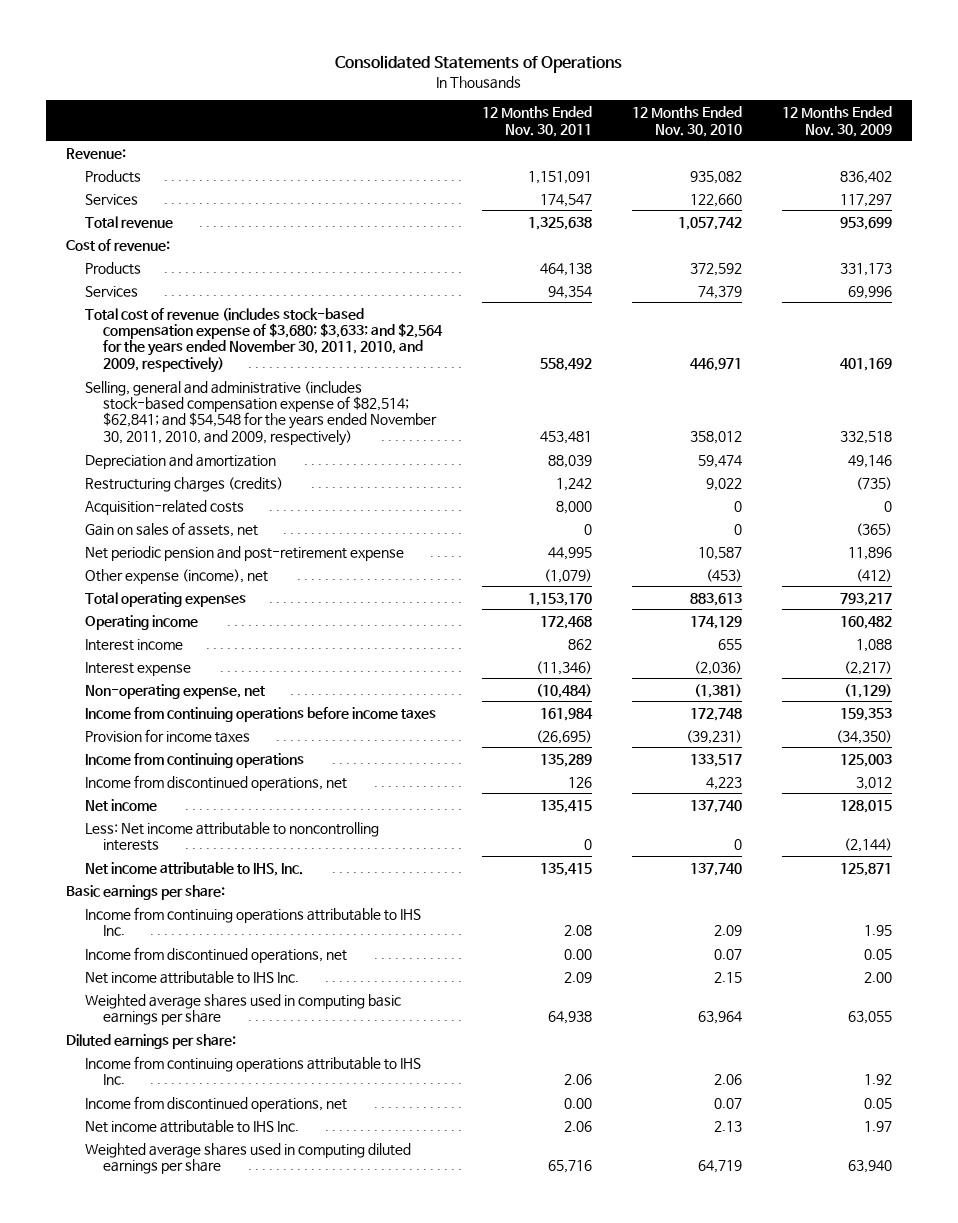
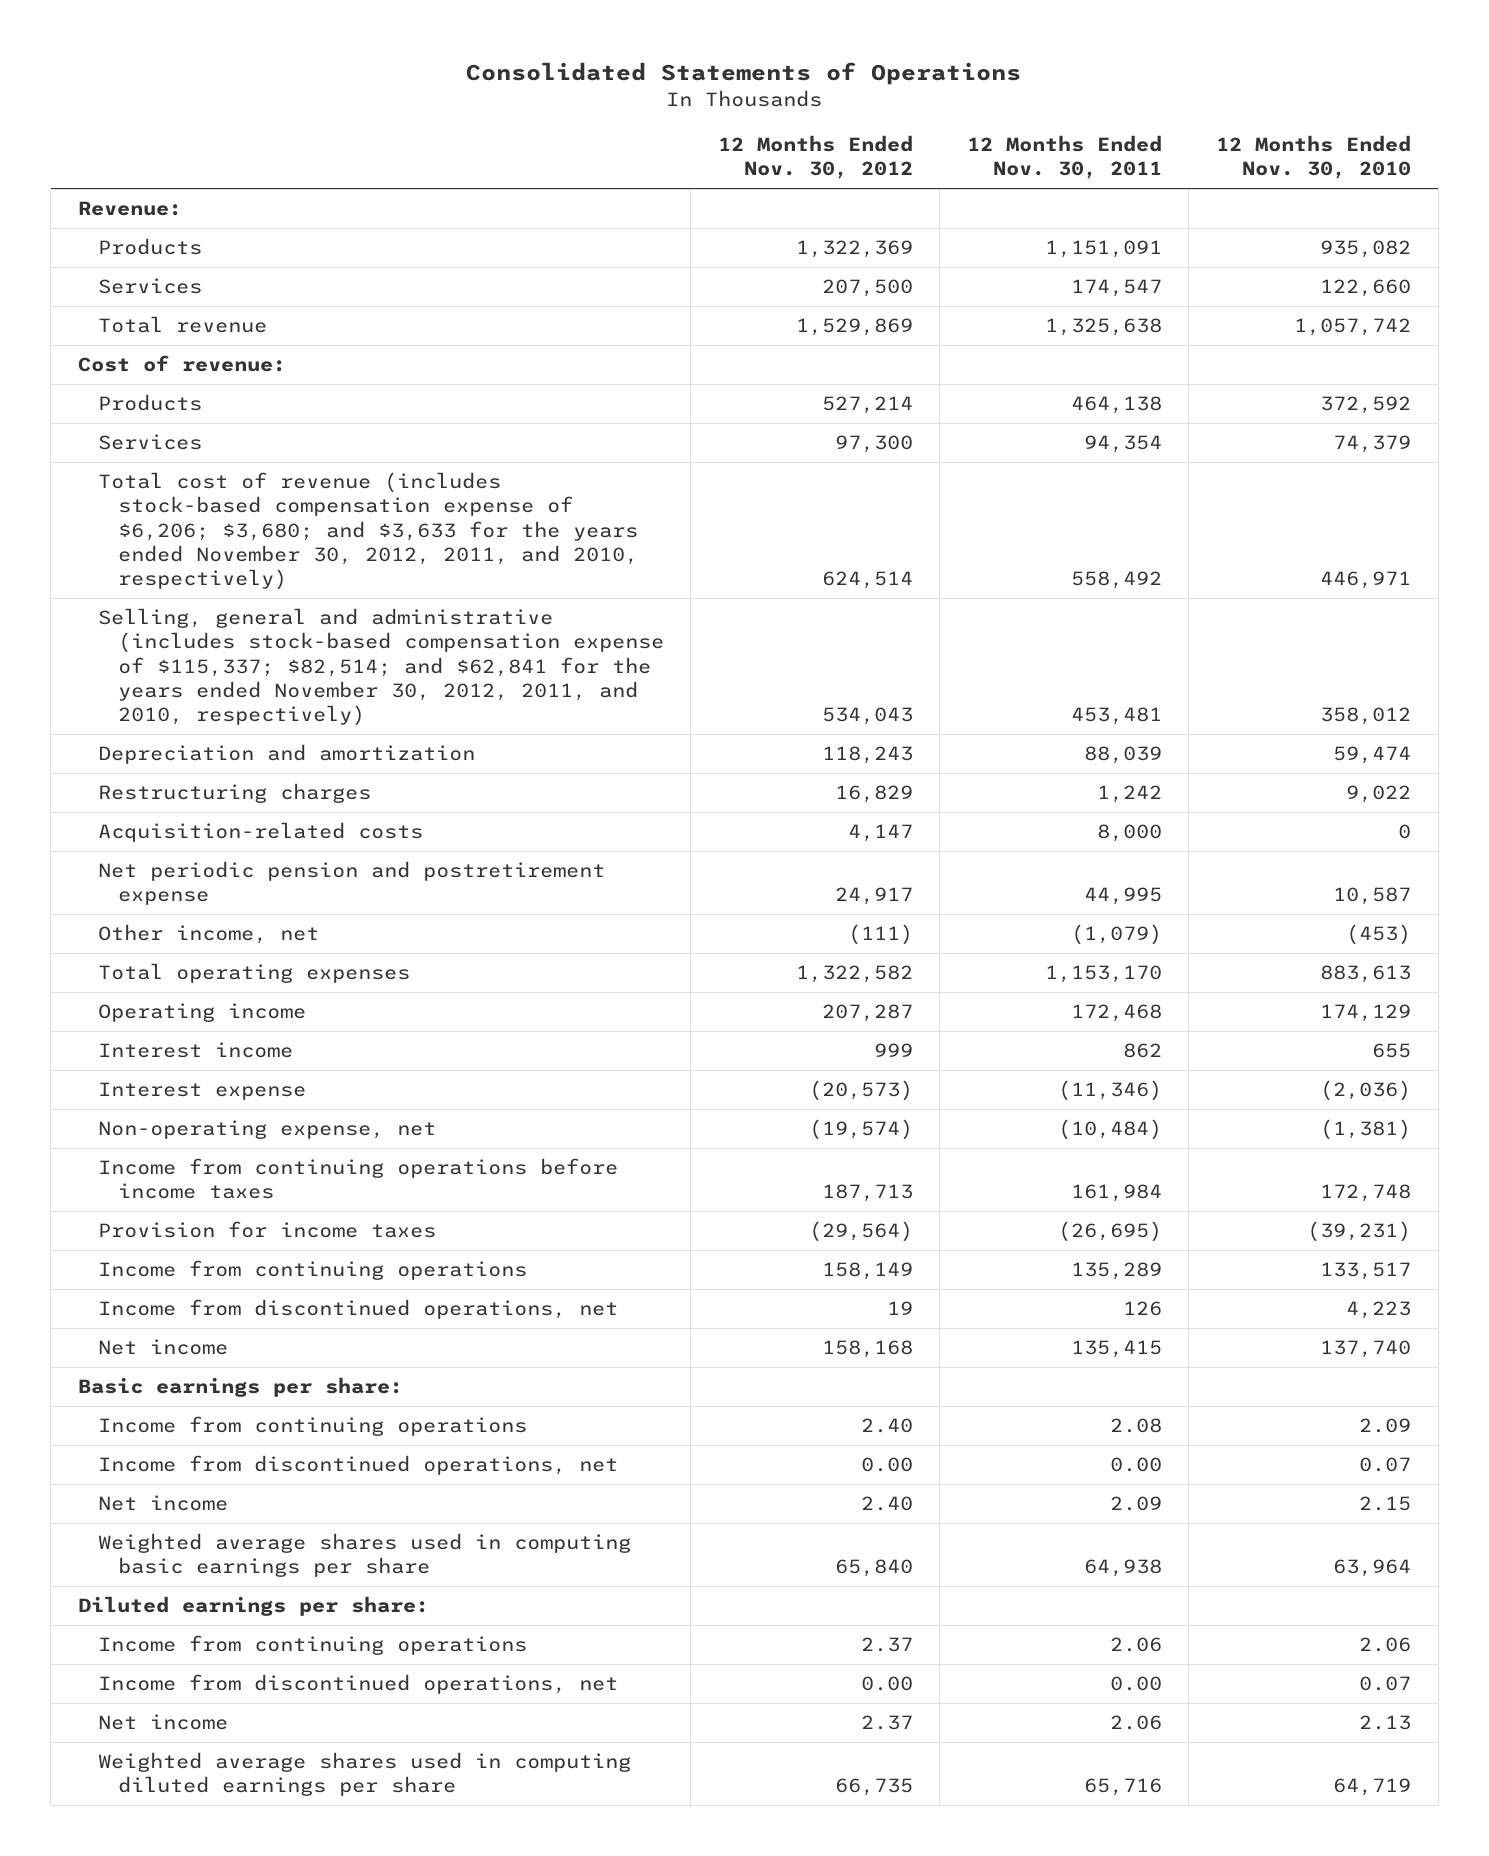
- | 12 Months Ended Nov. 30, 2011 | 12 Months Ended Nov. 30, 2010 | 12 Months Ended Nov. 30, 2009
+ | 12 Months Ended Nov. 30, 2012 | 12 Months Ended Nov. 30, 2011 | 12 Months Ended Nov. 30, 2010
- Total cost of revenue (includes stock-based compensation expense of $3,680; $3,633; and $2,564 for the years ended November 30, 2011, 2010, and 2009, respectively) | 558,492 | 446,971 | 401,169
- Selling, general and administrative (includes stock-based compensation expense of $82,514; $62,841; and $54,548 for the years ended November 30, 2011, 2010, and 2009, respectively) | 453,481 | 358,012 | 332,518
+ Total cost of revenue (includes stock-based compensation expense of $6,206; $3,680; and $3,633 for the years ended November 30, 2012, 2011, and 2010, respectively) | 624,514 | 558,492 | 446,971
+ Selling, general and administrative (includes stock-based compensation expense of $115,337; $82,514; and $62,841 for the years ended November 30, 2012, 2011, and 2010, respectively) | 534,043 | 453,481 | 358,012
- Restructuring charges (credits) | 1,242 | 9,022 | (735)
+ Restructuring charges | 16,829 | 1,242 | 9,022
- Gain on sales of assets, net | 0 | 0 | (365)
- Net periodic pension and post-retirement expense | 44,995 | 10,587 | 11,896
- Other expense (income), net | (1,079) | (453) | (412)
+ Net periodic pension and postretirement expense | 24,917 | 44,995 | 10,587
+ Other income, net | (111) | (1,079) | (453)
- Less: Net income attributable to noncontrolling interests | 0 | 0 | (2,144)
- Net income attributable to IHS, Inc. | 135,415 | 137,740 | 125,871
- Income from continuing operations attributable to IHS Inc. | 2.08 | 2.09 | 1.95
+ Income from continuing operations | 2.40 | 2.08 | 2.09
- Net income attributable to IHS Inc. | 2.09 | 2.15 | 2.00
+ Net income | 2.40 | 2.09 | 2.15
- Income from continuing operations attributable to IHS Inc. | 2.06 | 2.06 | 1.92
+ Income from continuing operations | 2.37 | 2.06 | 2.06
- Net income attributable to IHS Inc. | 2.06 | 2.13 | 1.97
+ Net income | 2.37 | 2.06 | 2.13

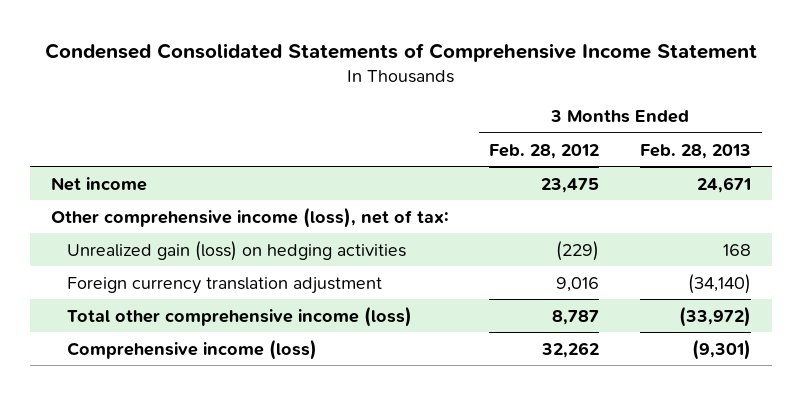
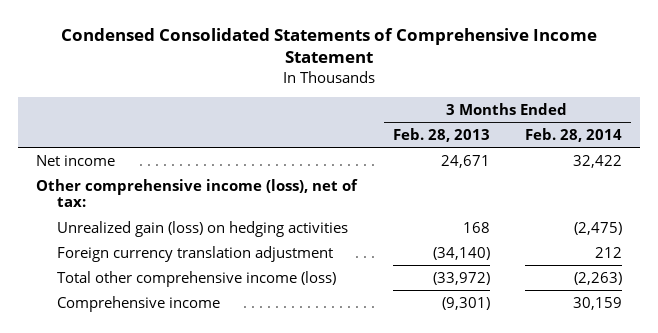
- | 3 Months Ended Feb. 28, 2012 | 3 Months Ended Feb. 28, 2013
+ | 3 Months Ended Feb. 28, 2013 | 3 Months Ended Feb. 28, 2014
- Comprehensive income (loss) | 32,262 | (9,301)
+ Comprehensive income | (9,301) | 30,159

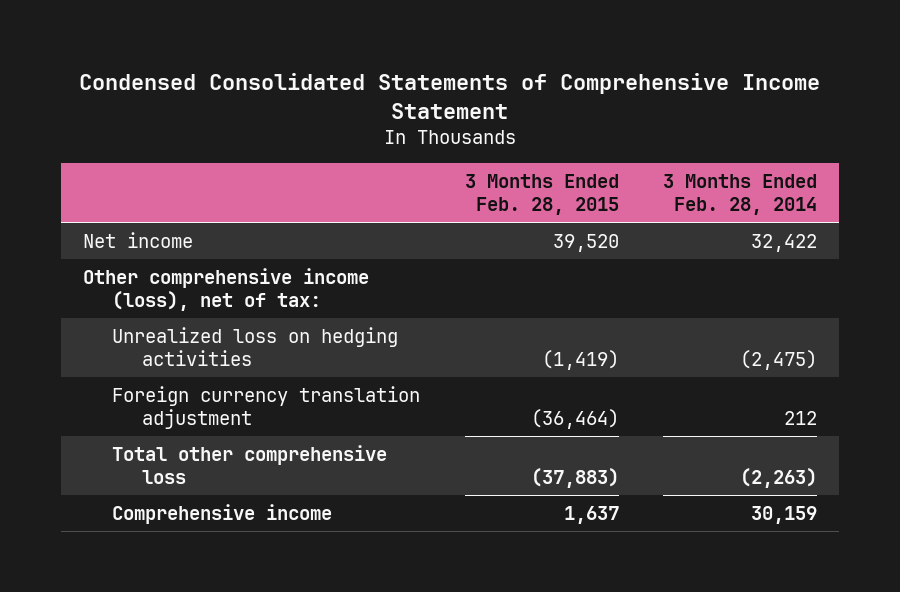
- | 3 Months Ended Feb. 28, 2013 | 3 Months Ended Feb. 28, 2014
+ | 3 Months Ended Feb. 28, 2015 | 3 Months Ended Feb. 28, 2014
- Unrealized gain (loss) on hedging activities | 168 | (2,475)
+ Unrealized loss on hedging activities | (1,419) | (2,475)
- Total other comprehensive income (loss) | (33,972) | (2,263)
+ Total other comprehensive loss | (37,883) | (2,263)

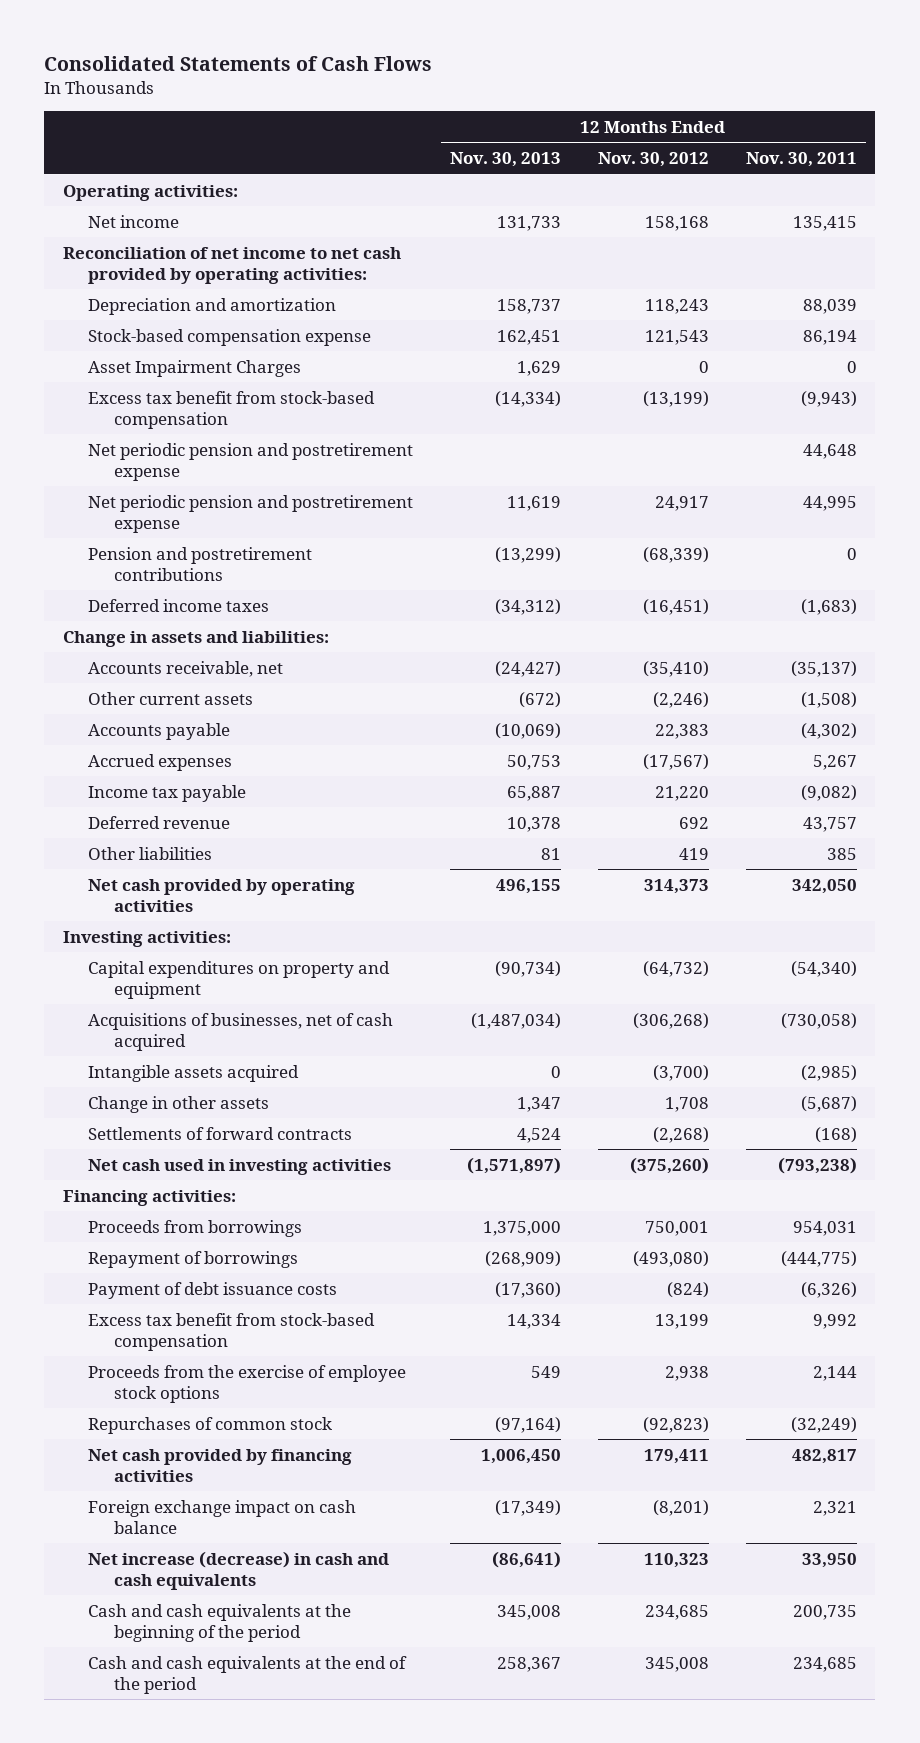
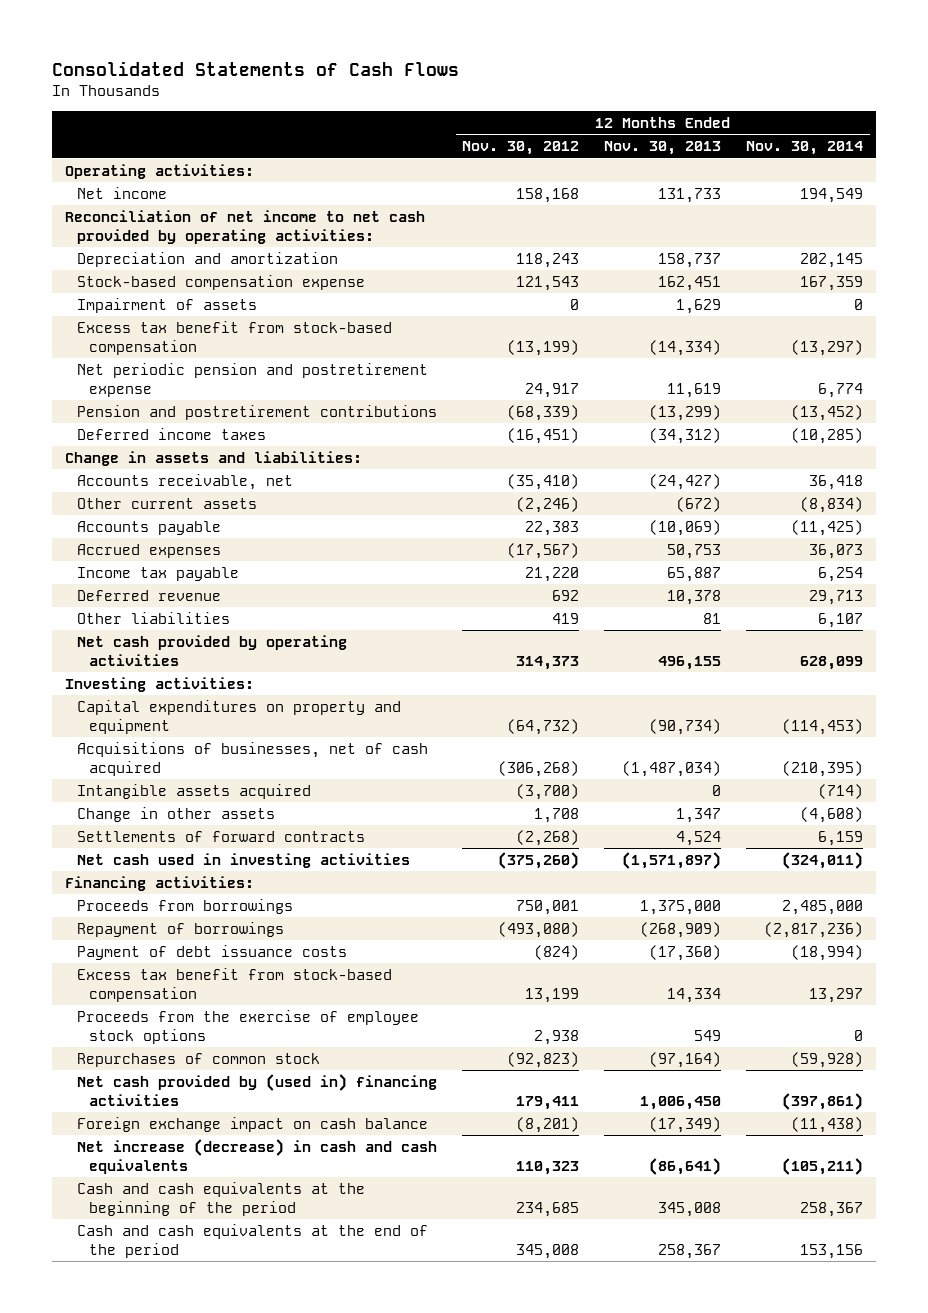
- | 12 Months Ended Nov. 30, 2013 | 12 Months Ended Nov. 30, 2012 | 12 Months Ended Nov. 30, 2011
+ | 12 Months Ended Nov. 30, 2012 | 12 Months Ended Nov. 30, 2013 | 12 Months Ended Nov. 30, 2014
- Asset Impairment Charges | 1,629 | 0 | 0
+ Impairment of assets | 0 | 1,629 | 0
- Net periodic pension and postretirement expense | | | 44,648
- Net cash provided by financing activities | 1,006,450 | 179,411 | 482,817
+ Net cash provided by (used in) financing activities | 179,411 | 1,006,450 | (397,861)

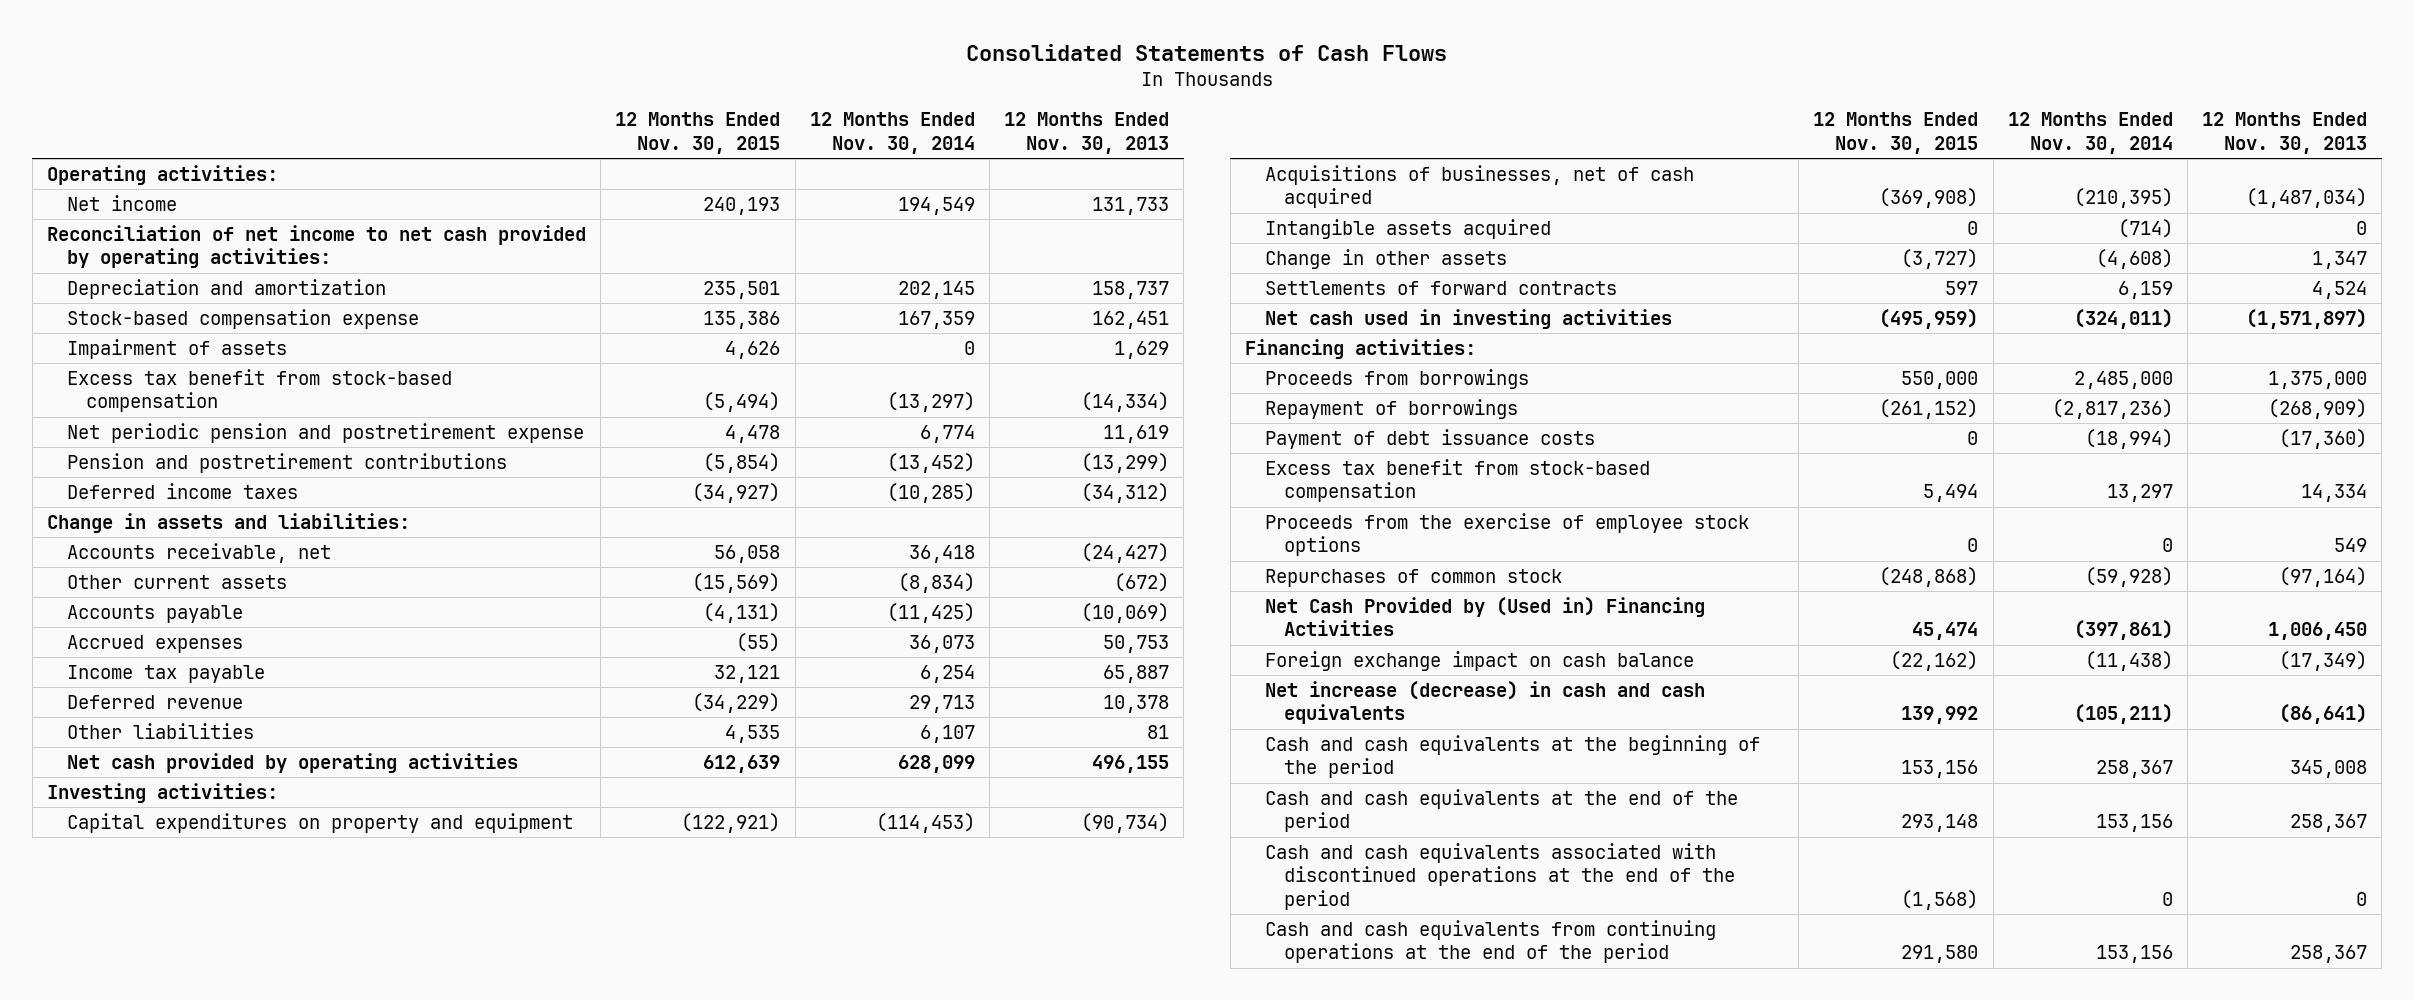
- | 12 Months Ended Nov. 30, 2012 | 12 Months Ended Nov. 30, 2013 | 12 Months Ended Nov. 30, 2014
+ | 12 Months Ended Nov. 30, 2015 | 12 Months Ended Nov. 30, 2014 | 12 Months Ended Nov. 30, 2013
- Net cash provided by (used in) financing activities | 179,411 | 1,006,450 | (397,861)
+ Net Cash Provided by (Used in) Financing Activities | 45,474 | (397,861) | 1,006,450
+ Cash and cash equivalents associated with discontinued operations at the end of the period | (1,568) | 0 | 0
+ Cash and cash equivalents from continuing operations at the end of the period | 291,580 | 153,156 | 258,367

